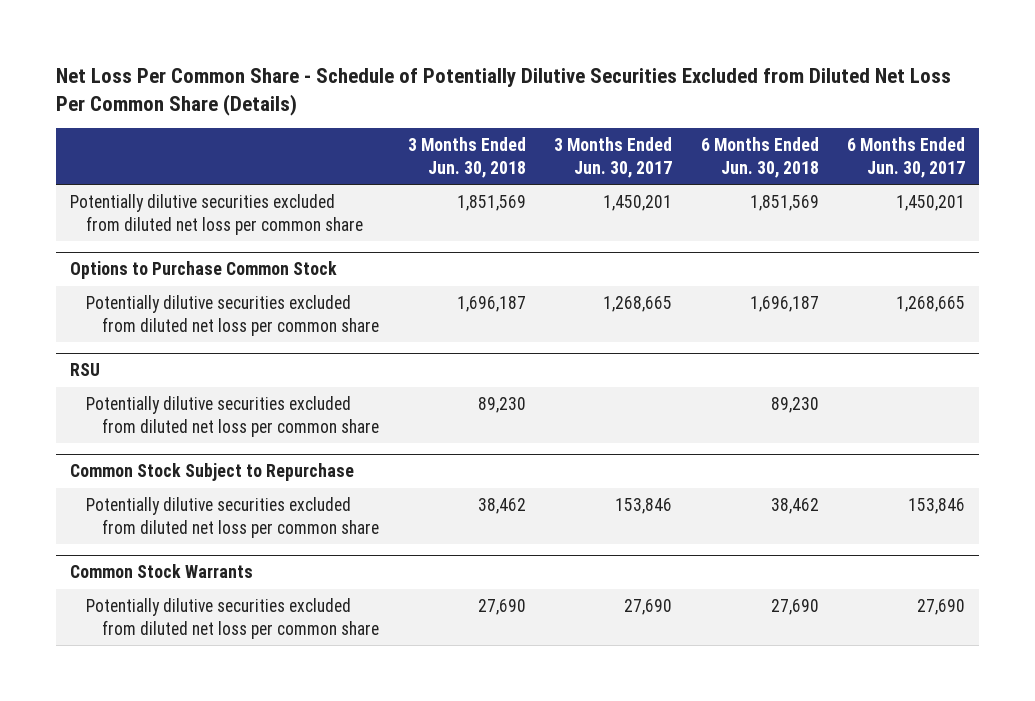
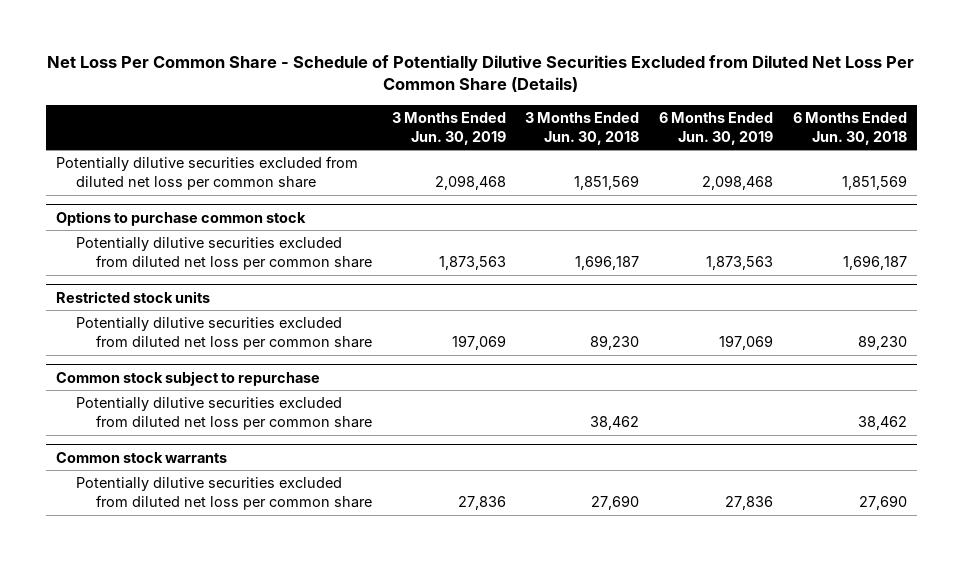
- | 3 Months Ended Jun. 30, 2018 | 3 Months Ended Jun. 30, 2017 | 6 Months Ended Jun. 30, 2018 | 6 Months Ended Jun. 30, 2017
+ | 3 Months Ended Jun. 30, 2019 | 3 Months Ended Jun. 30, 2018 | 6 Months Ended Jun. 30, 2019 | 6 Months Ended Jun. 30, 2018
- Options to Purchase Common Stock
+ Options to purchase common stock
- RSU
+ Restricted stock units
- Common Stock Subject to Repurchase
+ Common stock subject to repurchase
- Common Stock Warrants
+ Common stock warrants

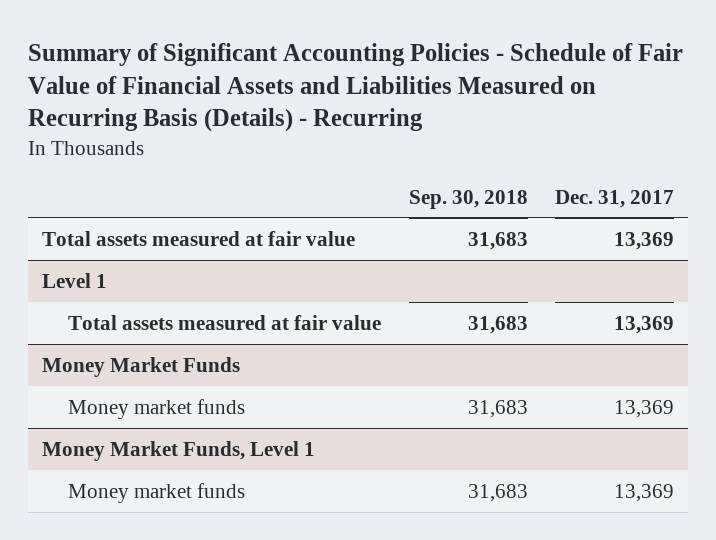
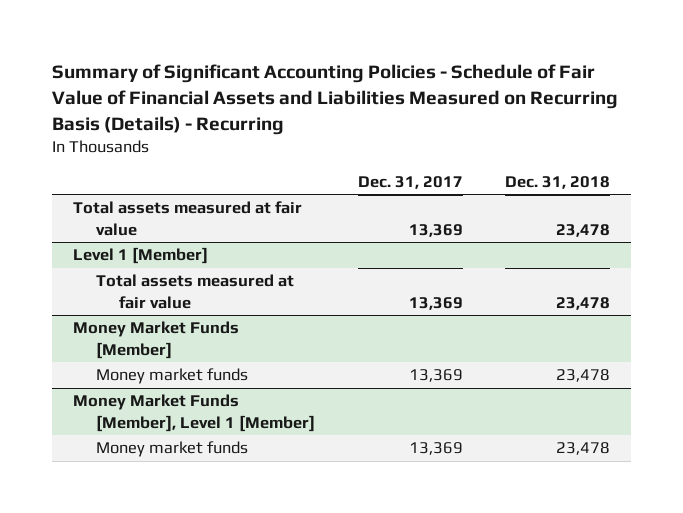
- | Sep. 30, 2018 | Dec. 31, 2017
+ | Dec. 31, 2017 | Dec. 31, 2018
- Level 1
+ Level 1 [Member]
- Money Market Funds
+ Money Market Funds [Member]
- Money Market Funds, Level 1
+ Money Market Funds [Member], Level 1 [Member]

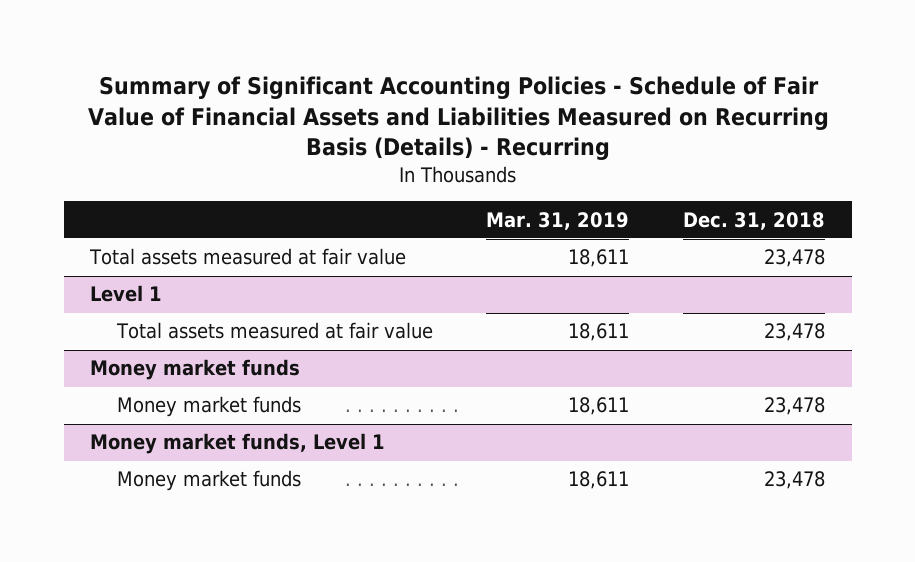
- | Dec. 31, 2017 | Dec. 31, 2018
+ | Mar. 31, 2019 | Dec. 31, 2018
- Level 1 [Member]
+ Level 1
- Money Market Funds [Member]
+ Money market funds
- Money Market Funds [Member], Level 1 [Member]
+ Money market funds, Level 1

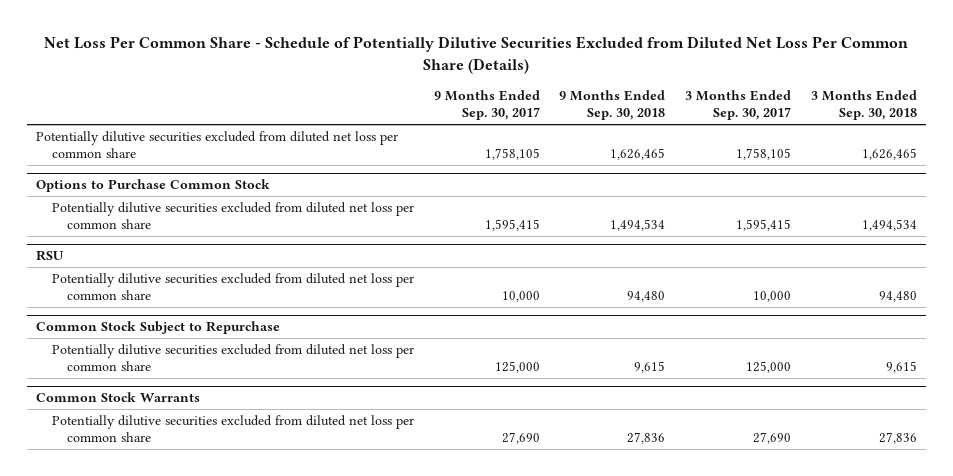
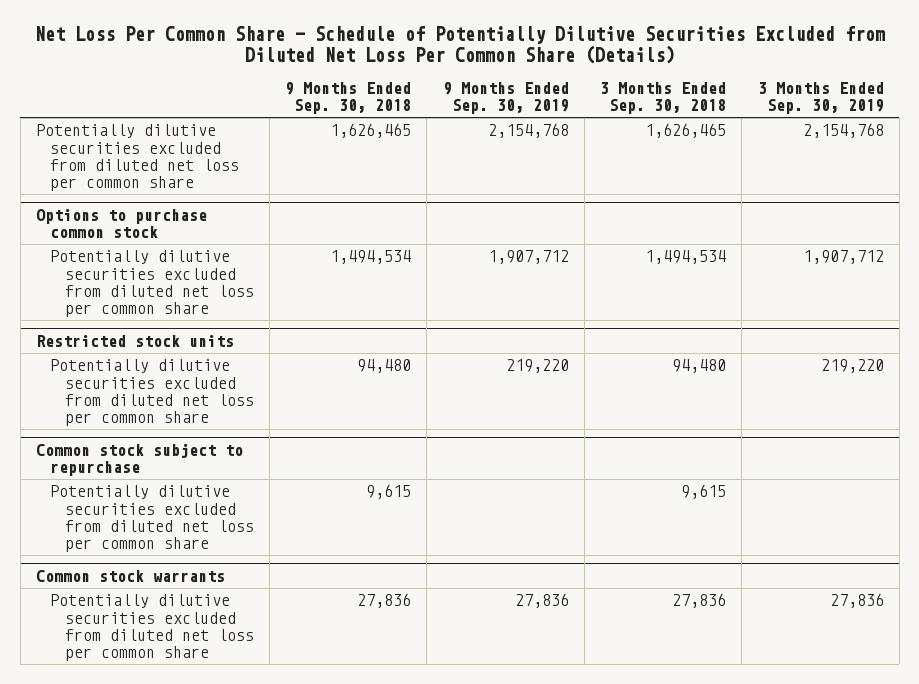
- | 9 Months Ended Sep. 30, 2017 | 9 Months Ended Sep. 30, 2018 | 3 Months Ended Sep. 30, 2017 | 3 Months Ended Sep. 30, 2018
+ | 9 Months Ended Sep. 30, 2018 | 9 Months Ended Sep. 30, 2019 | 3 Months Ended Sep. 30, 2018 | 3 Months Ended Sep. 30, 2019
- Options to Purchase Common Stock
+ Options to purchase common stock
- RSU
+ Restricted stock units
- Common Stock Subject to Repurchase
+ Common stock subject to repurchase
- Common Stock Warrants
+ Common stock warrants

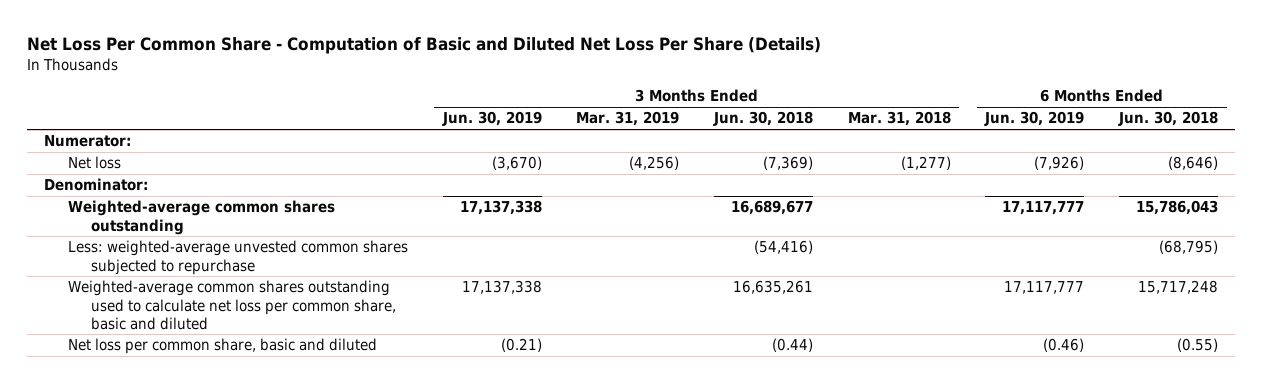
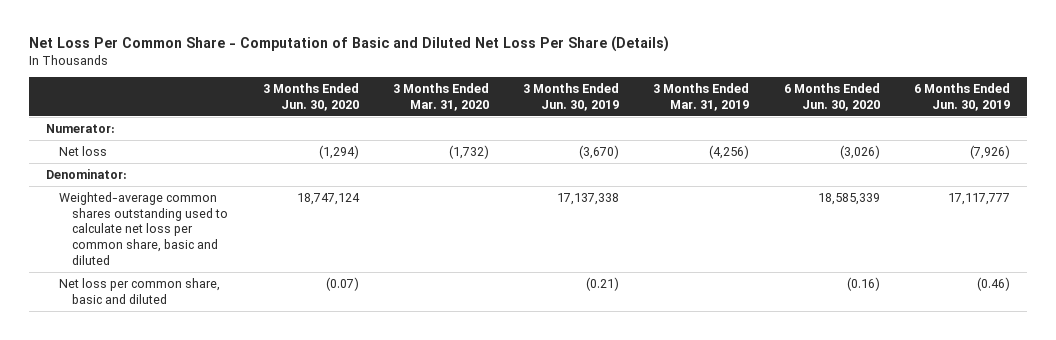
- | 3 Months Ended Jun. 30, 2019 | 3 Months Ended Mar. 31, 2019 | 3 Months Ended Jun. 30, 2018 | 3 Months Ended Mar. 31, 2018 | 6 Months Ended Jun. 30, 2019 | 6 Months Ended Jun. 30, 2018
+ | 3 Months Ended Jun. 30, 2020 | 3 Months Ended Mar. 31, 2020 | 3 Months Ended Jun. 30, 2019 | 3 Months Ended Mar. 31, 2019 | 6 Months Ended Jun. 30, 2020 | 6 Months Ended Jun. 30, 2019
- Weighted-average common shares outstanding | 17,137,338 | | 16,689,677 | | 17,117,777 | 15,786,043
- Less: weighted-average unvested common shares subjected to repurchase | | | (54,416) | | | (68,795)

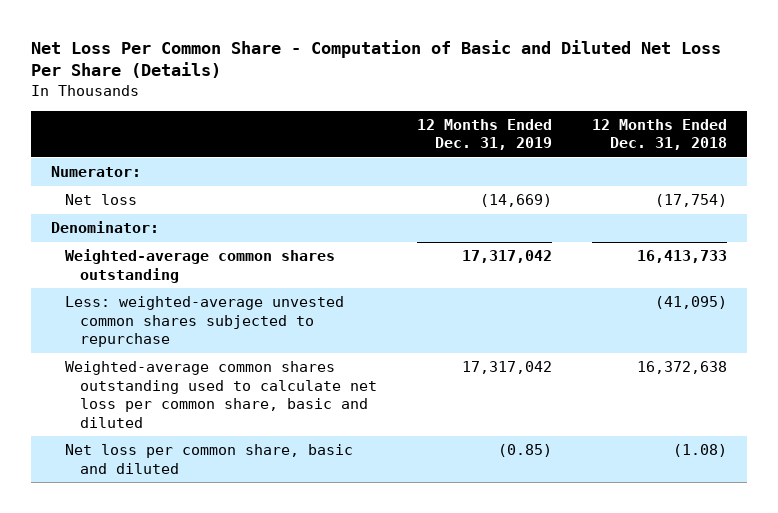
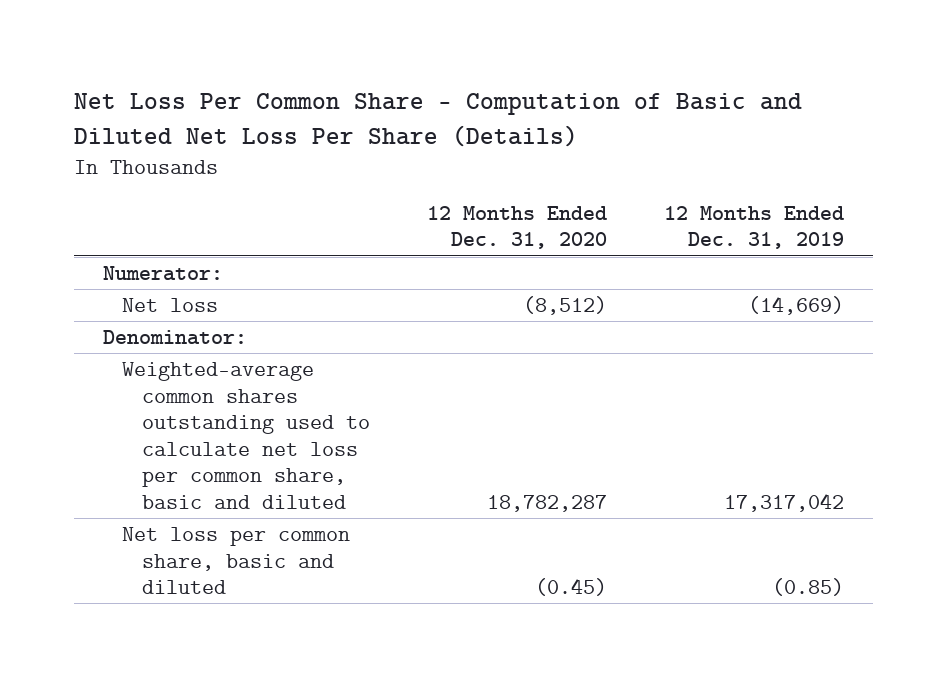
- | 12 Months Ended Dec. 31, 2019 | 12 Months Ended Dec. 31, 2018
+ | 12 Months Ended Dec. 31, 2020 | 12 Months Ended Dec. 31, 2019
- Weighted-average common shares outstanding | 17,317,042 | 16,413,733
- Less: weighted-average unvested common shares subjected to repurchase | | (41,095)

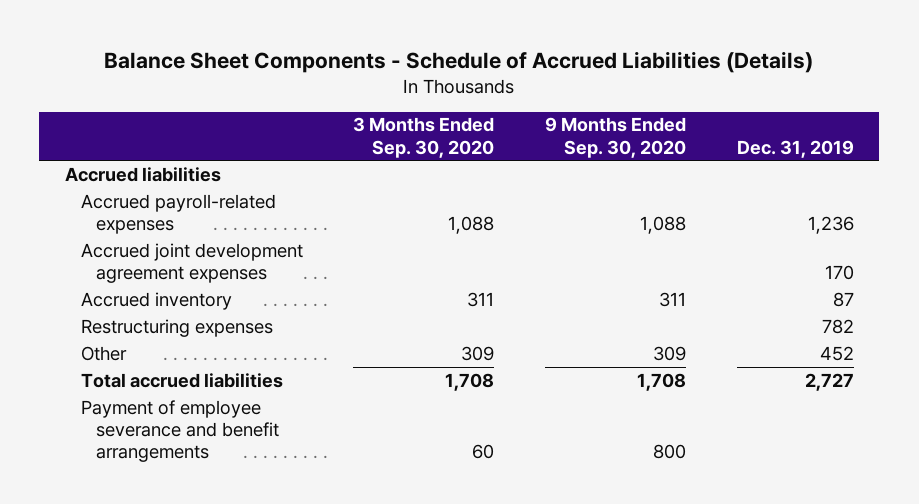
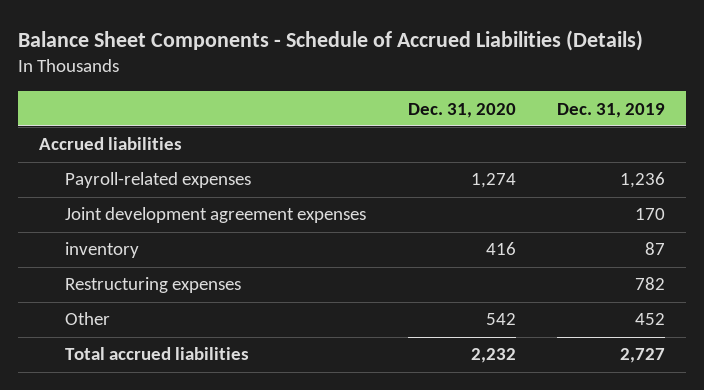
- | 3 Months Ended Sep. 30, 2020 | 9 Months Ended Sep. 30, 2020 | Dec. 31, 2019
+ | Dec. 31, 2020 | Dec. 31, 2019
- Accrued payroll-related expenses | 1,088 | 1,088 | 1,236
- Accrued joint development agreement expenses | | | 170
- Accrued inventory | 311 | 311 | 87
+ Payroll-related expenses | 1,274 | 1,236
+ Joint development agreement expenses | | 170
+ inventory | 416 | 87
- Payment of employee severance and benefit arrangements | 60 | 800 |

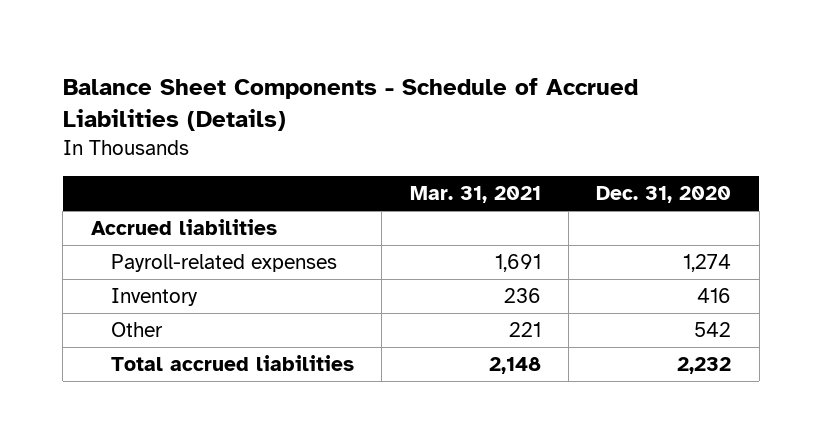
- | Dec. 31, 2020 | Dec. 31, 2019
+ | Mar. 31, 2021 | Dec. 31, 2020
- Joint development agreement expenses | | 170
- inventory | 416 | 87
- Restructuring expenses | | 782
+ Inventory | 236 | 416

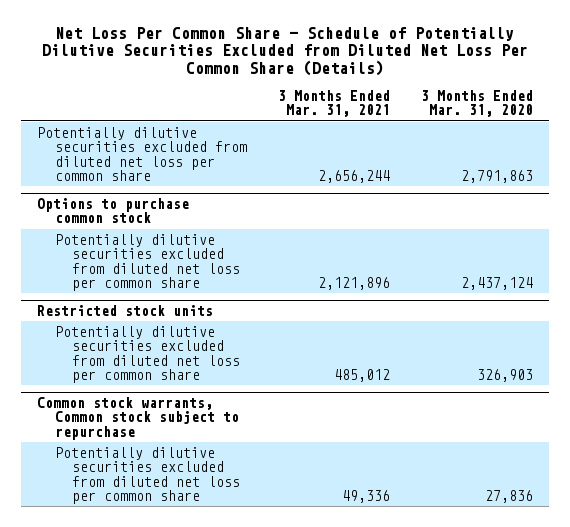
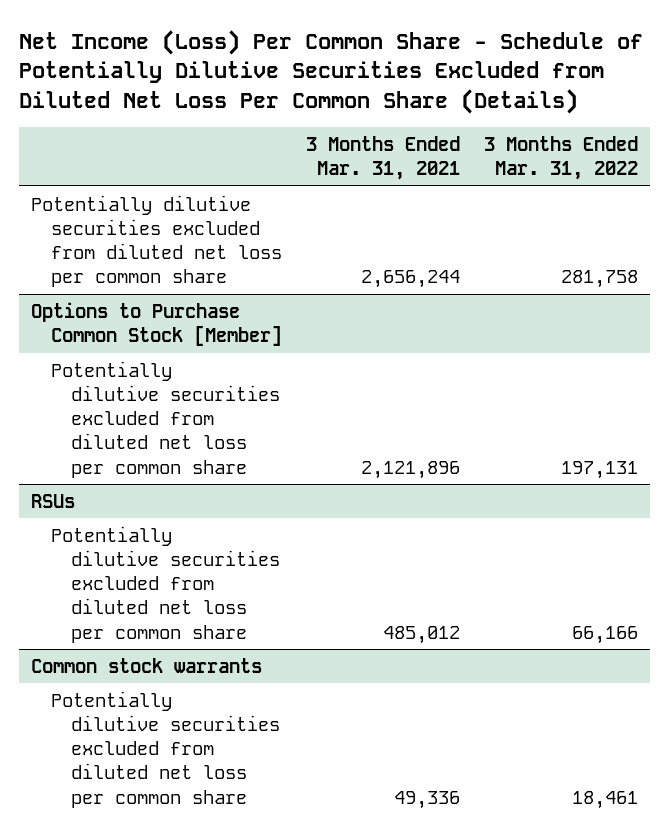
- Net Loss Per Common Share - Schedule of Potentially Dilutive Securities Excluded from Diluted Net Loss Per Common Share (Details)
+ Net Income (Loss) Per Common Share - Schedule of Potentially Dilutive Securities Excluded from Diluted Net Loss Per Common Share (Details)
- | 3 Months Ended Mar. 31, 2021 | 3 Months Ended Mar. 31, 2020
+ | 3 Months Ended Mar. 31, 2021 | 3 Months Ended Mar. 31, 2022
- Options to purchase common stock
+ Options to Purchase Common Stock [Member]
- Restricted stock units
+ RSUs
- Common stock warrants, Common stock subject to repurchase
+ Common stock warrants

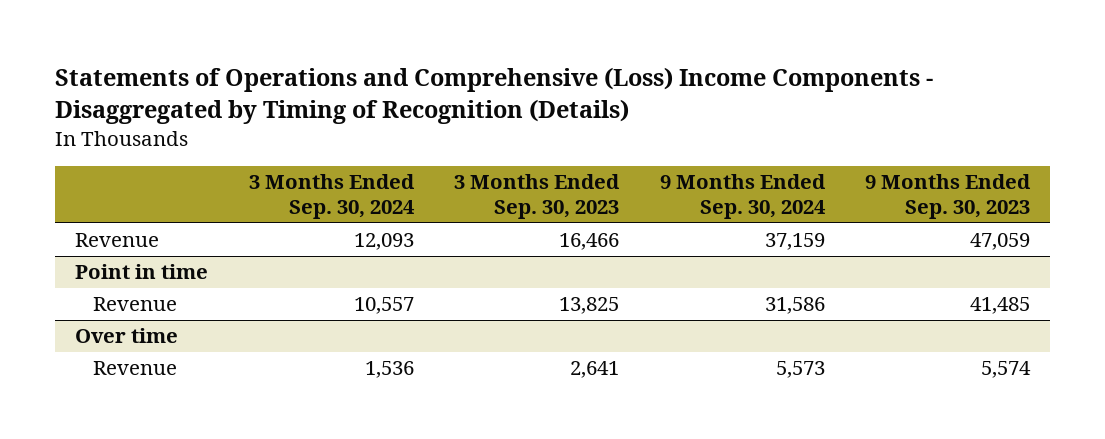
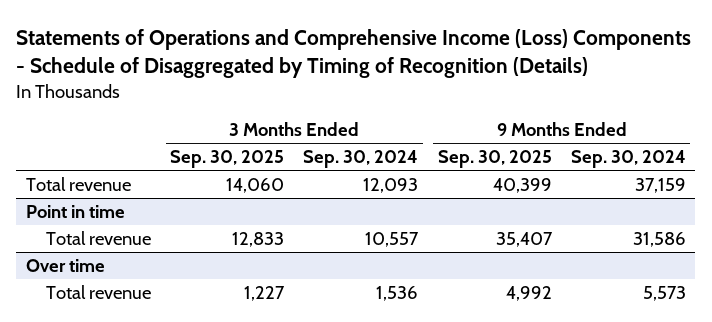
- Statements of Operations and Comprehensive (Loss) Income Components - Disaggregated by Timing of Recognition (Details)
+ Statements of Operations and Comprehensive Income (Loss) Components - Schedule of Disaggregated by Timing of Recognition (Details)
- | 3 Months Ended Sep. 30, 2024 | 3 Months Ended Sep. 30, 2023 | 9 Months Ended Sep. 30, 2024 | 9 Months Ended Sep. 30, 2023
+ | 3 Months Ended Sep. 30, 2025 | 3 Months Ended Sep. 30, 2024 | 9 Months Ended Sep. 30, 2025 | 9 Months Ended Sep. 30, 2024
- Revenue | 12,093 | 16,466 | 37,159 | 47,059
+ Total revenue | 14,060 | 12,093 | 40,399 | 37,159
@ Point in time
- Revenue | 10,557 | 13,825 | 31,586 | 41,485
+ Total revenue | 12,833 | 10,557 | 35,407 | 31,586
@ Over time
- Revenue | 1,536 | 2,641 | 5,573 | 5,574
+ Total revenue | 1,227 | 1,536 | 4,992 | 5,573

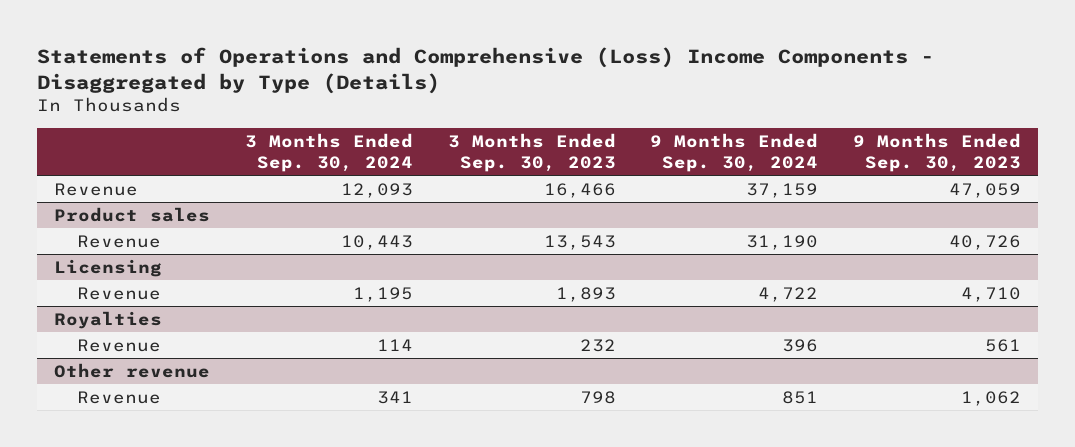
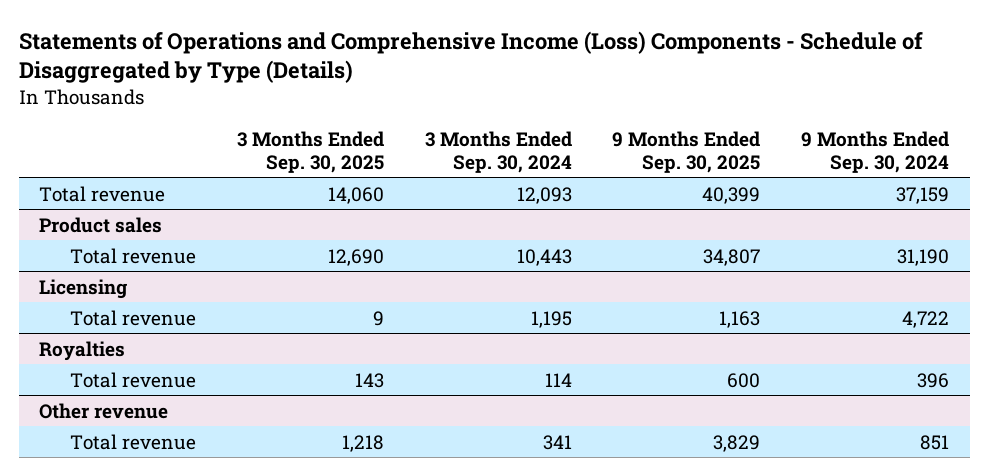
- Statements of Operations and Comprehensive (Loss) Income Components - Disaggregated by Type (Details)
+ Statements of Operations and Comprehensive Income (Loss) Components - Schedule of Disaggregated by Type (Details)
- | 3 Months Ended Sep. 30, 2024 | 3 Months Ended Sep. 30, 2023 | 9 Months Ended Sep. 30, 2024 | 9 Months Ended Sep. 30, 2023
+ | 3 Months Ended Sep. 30, 2025 | 3 Months Ended Sep. 30, 2024 | 9 Months Ended Sep. 30, 2025 | 9 Months Ended Sep. 30, 2024
- Revenue | 12,093 | 16,466 | 37,159 | 47,059
+ Total revenue | 14,060 | 12,093 | 40,399 | 37,159
@ Product sales
- Revenue | 10,443 | 13,543 | 31,190 | 40,726
+ Total revenue | 12,690 | 10,443 | 34,807 | 31,190
@ Licensing
- Revenue | 1,195 | 1,893 | 4,722 | 4,710
+ Total revenue | 9 | 1,195 | 1,163 | 4,722
@ Royalties
- Revenue | 114 | 232 | 396 | 561
+ Total revenue | 143 | 114 | 600 | 396
@ Other revenue
- Revenue | 341 | 798 | 851 | 1,062
+ Total revenue | 1,218 | 341 | 3,829 | 851

